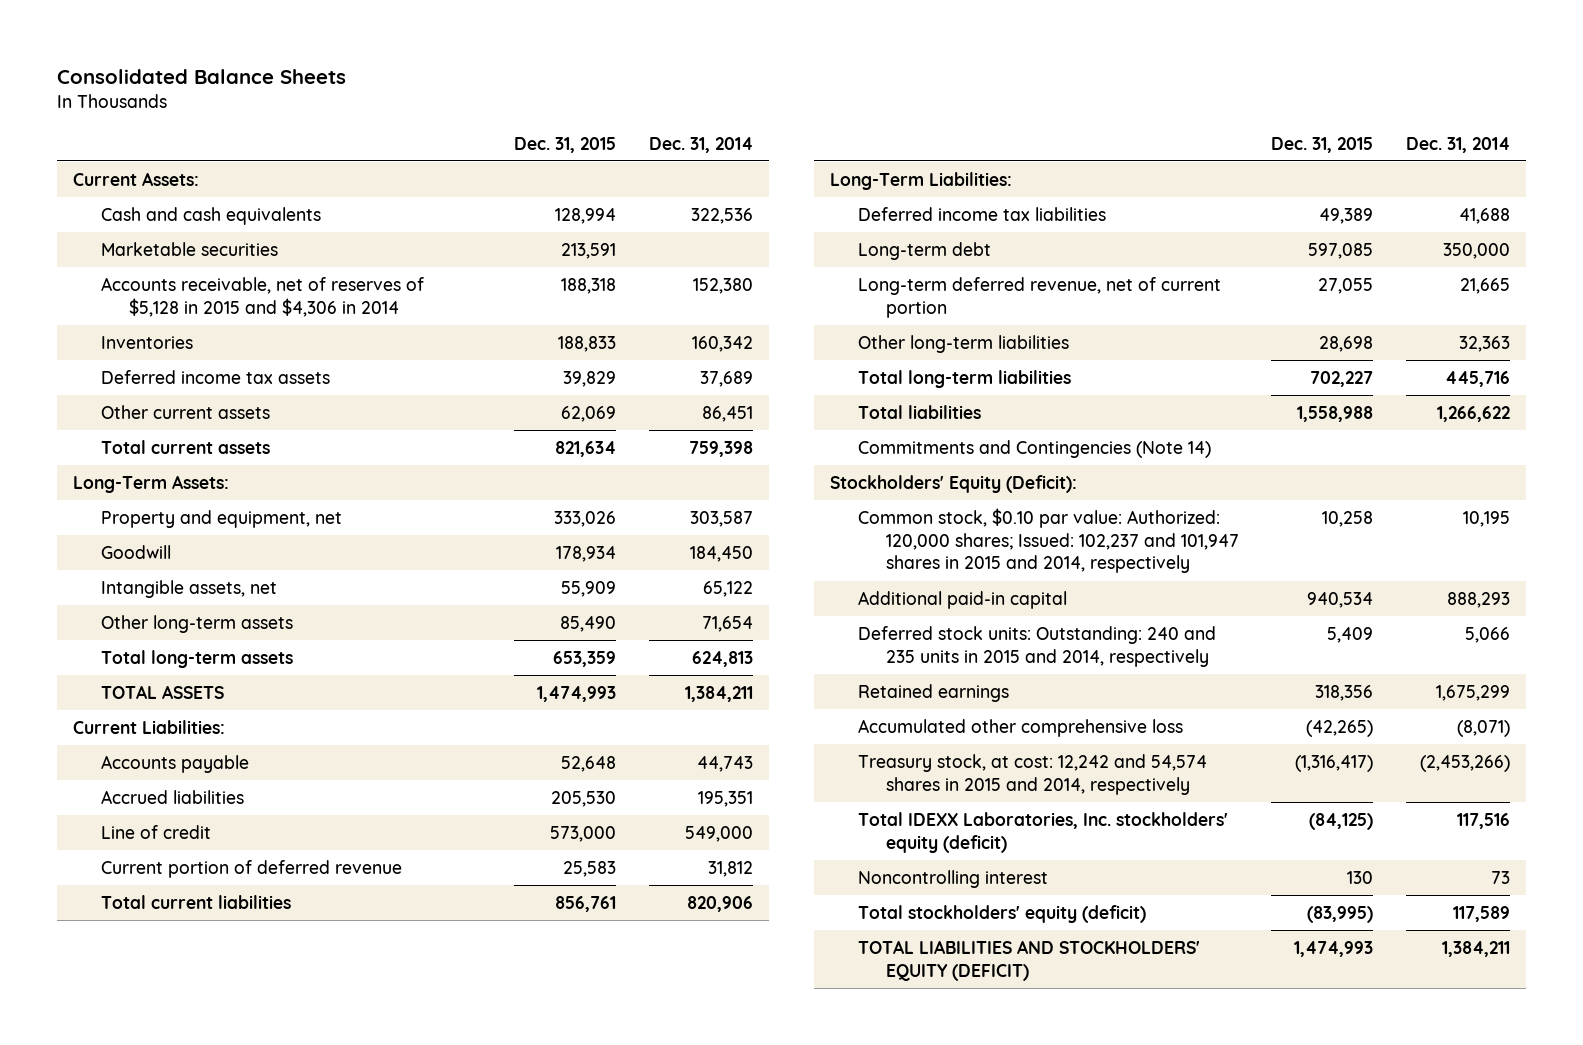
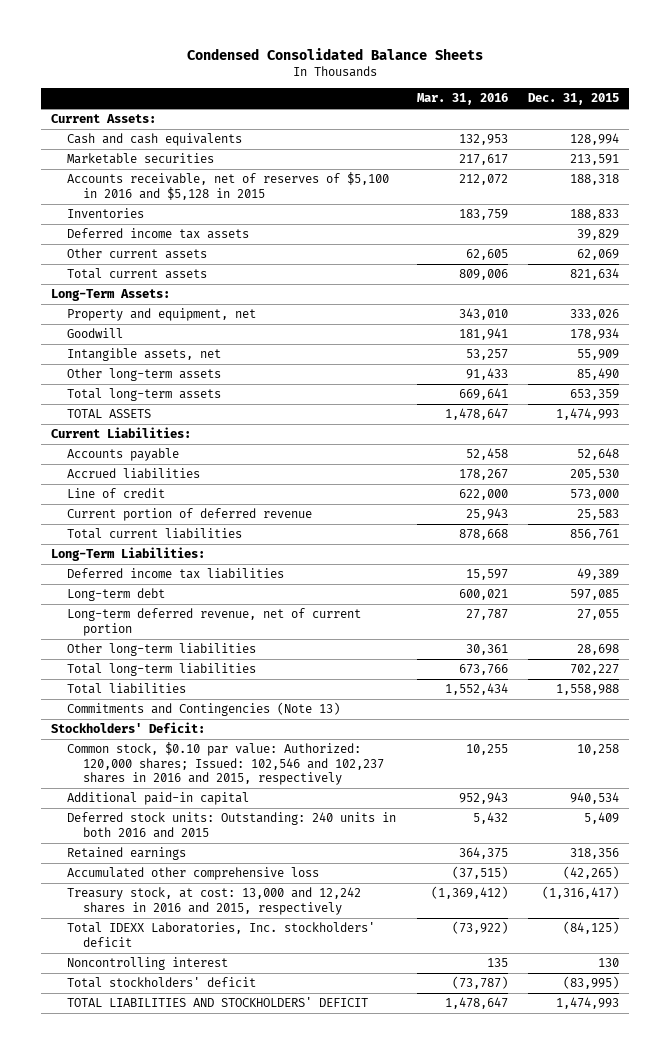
- Consolidated Balance Sheets
+ Condensed Consolidated Balance Sheets
- | Dec. 31, 2015 | Dec. 31, 2014
+ | Mar. 31, 2016 | Dec. 31, 2015
- Accounts receivable, net of reserves of $5,128 in 2015 and $4,306 in 2014 | 188,318 | 152,380
+ Accounts receivable, net of reserves of $5,100 in 2016 and $5,128 in 2015 | 212,072 | 188,318
- Commitments and Contingencies (Note 14)
- Stockholders' Equity (Deficit):
- Common stock, $0.10 par value: Authorized: 120,000 shares; Issued: 102,237 and 101,947 shares in 2015 and 2014, respectively | 10,258 | 10,195
+ Commitments and Contingencies (Note 13)
+ Stockholders' Deficit:
+ Common stock, $0.10 par value: Authorized: 120,000 shares; Issued: 102,546 and 102,237 shares in 2016 and 2015, respectively | 10,255 | 10,258
- Deferred stock units: Outstanding: 240 and 235 units in 2015 and 2014, respectively | 5,409 | 5,066
+ Deferred stock units: Outstanding: 240 units in both 2016 and 2015 | 5,432 | 5,409
- Treasury stock, at cost: 12,242 and 54,574 shares in 2015 and 2014, respectively | (1,316,417) | (2,453,266)
- Total IDEXX Laboratories, Inc. stockholders' equity (deficit) | (84,125) | 117,516
+ Treasury stock, at cost: 13,000 and 12,242 shares in 2016 and 2015, respectively | (1,369,412) | (1,316,417)
+ Total IDEXX Laboratories, Inc. stockholders' deficit | (73,922) | (84,125)
- Total stockholders' equity (deficit) | (83,995) | 117,589
- TOTAL LIABILITIES AND STOCKHOLDERS' EQUITY (DEFICIT) | 1,474,993 | 1,384,211
+ Total stockholders' deficit | (73,787) | (83,995)
+ TOTAL LIABILITIES AND STOCKHOLDERS' DEFICIT | 1,478,647 | 1,474,993

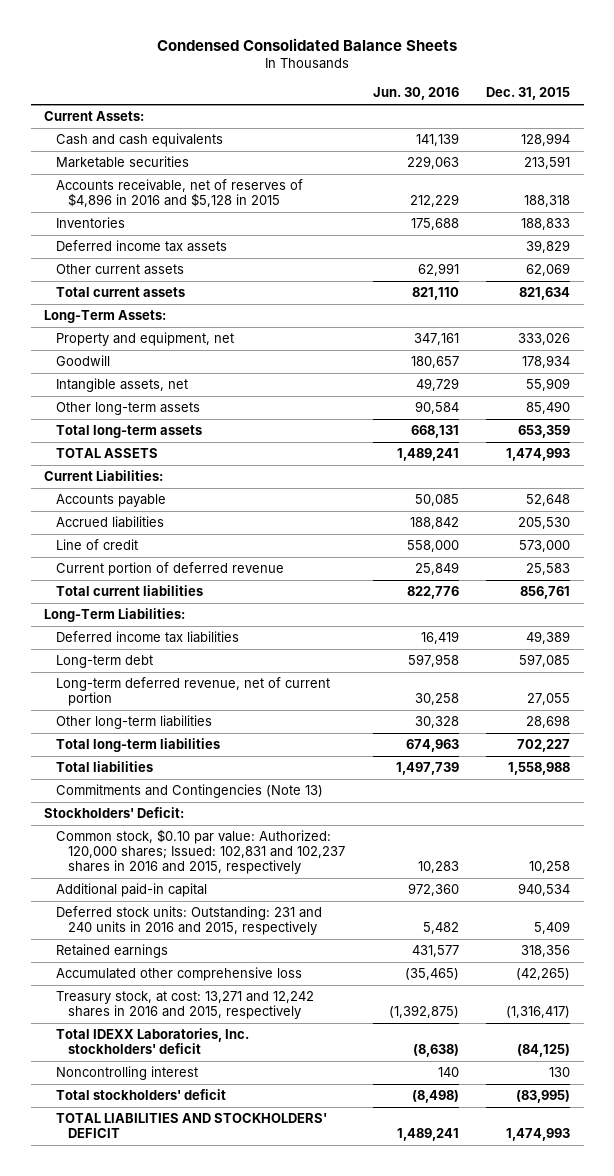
- | Mar. 31, 2016 | Dec. 31, 2015
+ | Jun. 30, 2016 | Dec. 31, 2015
- Accounts receivable, net of reserves of $5,100 in 2016 and $5,128 in 2015 | 212,072 | 188,318
+ Accounts receivable, net of reserves of $4,896 in 2016 and $5,128 in 2015 | 212,229 | 188,318
- Common stock, $0.10 par value: Authorized: 120,000 shares; Issued: 102,546 and 102,237 shares in 2016 and 2015, respectively | 10,255 | 10,258
+ Common stock, $0.10 par value: Authorized: 120,000 shares; Issued: 102,831 and 102,237 shares in 2016 and 2015, respectively | 10,283 | 10,258
- Deferred stock units: Outstanding: 240 units in both 2016 and 2015 | 5,432 | 5,409
+ Deferred stock units: Outstanding: 231 and 240 units in 2016 and 2015, respectively | 5,482 | 5,409
- Treasury stock, at cost: 13,000 and 12,242 shares in 2016 and 2015, respectively | (1,369,412) | (1,316,417)
+ Treasury stock, at cost: 13,271 and 12,242 shares in 2016 and 2015, respectively | (1,392,875) | (1,316,417)

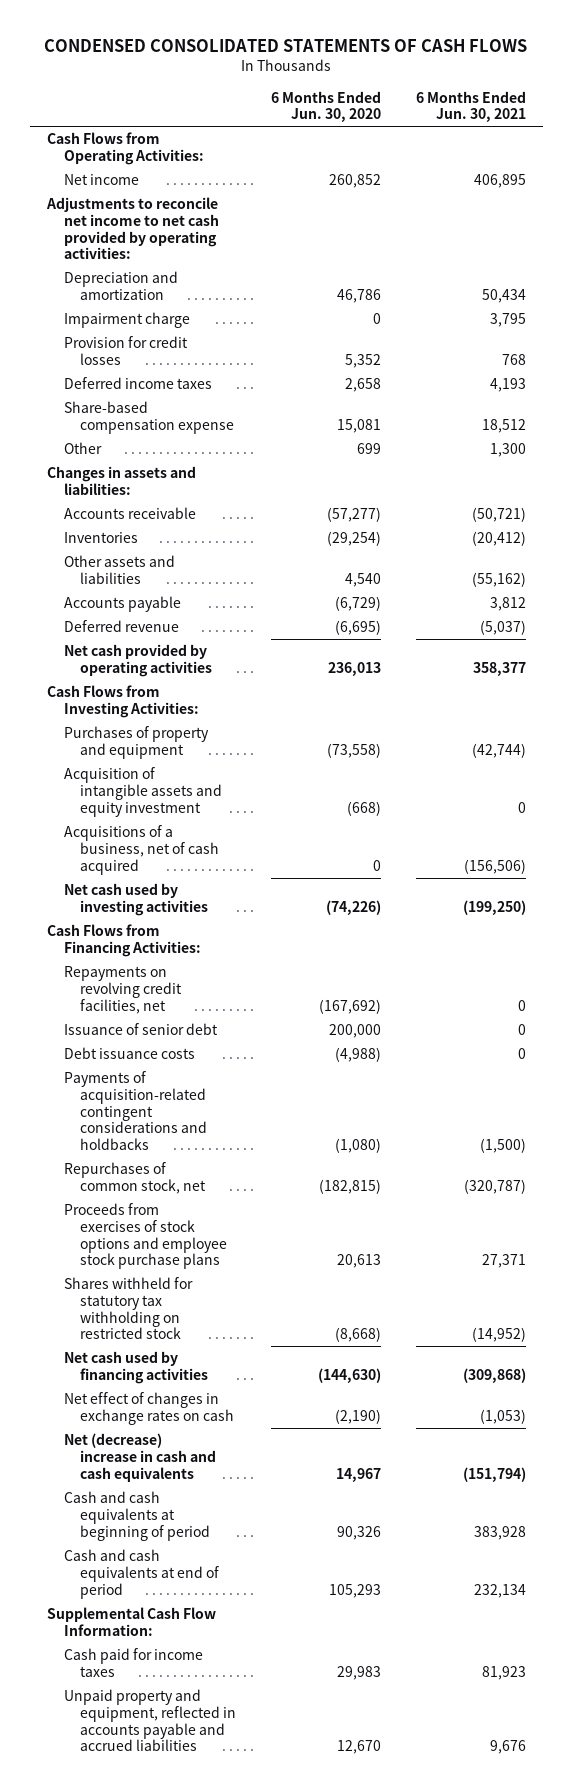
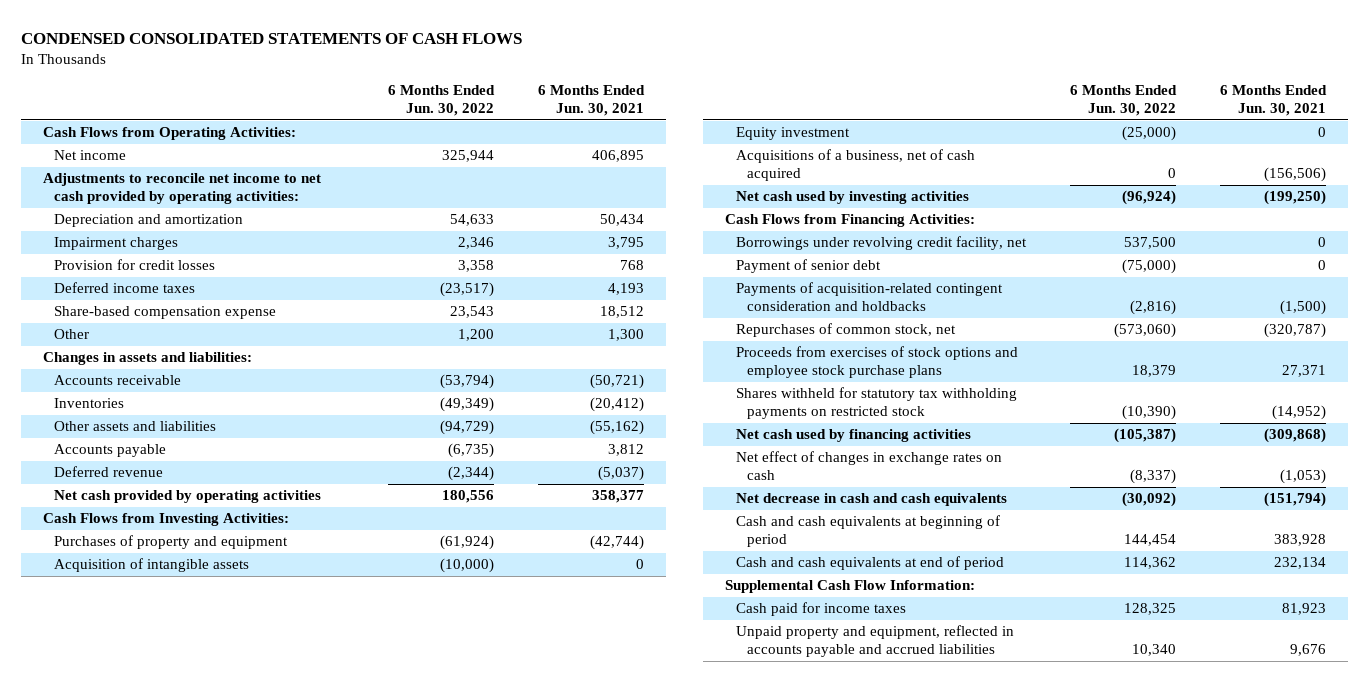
- | 6 Months Ended Jun. 30, 2020 | 6 Months Ended Jun. 30, 2021
+ | 6 Months Ended Jun. 30, 2022 | 6 Months Ended Jun. 30, 2021
- Impairment charge | 0 | 3,795
+ Impairment charges | 2,346 | 3,795
- Acquisition of intangible assets and equity investment | (668) | 0
+ Acquisition of intangible assets | (10,000) | 0
+ Equity investment | (25,000) | 0
- Repayments on revolving credit facilities, net | (167,692) | 0
- Issuance of senior debt | 200,000 | 0
- Debt issuance costs | (4,988) | 0
- Payments of acquisition-related contingent considerations and holdbacks | (1,080) | (1,500)
+ Borrowings under revolving credit facility, net | 537,500 | 0
+ Payment of senior debt | (75,000) | 0
+ Payments of acquisition-related contingent consideration and holdbacks | (2,816) | (1,500)
- Shares withheld for statutory tax withholding on restricted stock | (8,668) | (14,952)
+ Shares withheld for statutory tax withholding payments on restricted stock | (10,390) | (14,952)
- Net (decrease) increase in cash and cash equivalents | 14,967 | (151,794)
+ Net decrease in cash and cash equivalents | (30,092) | (151,794)

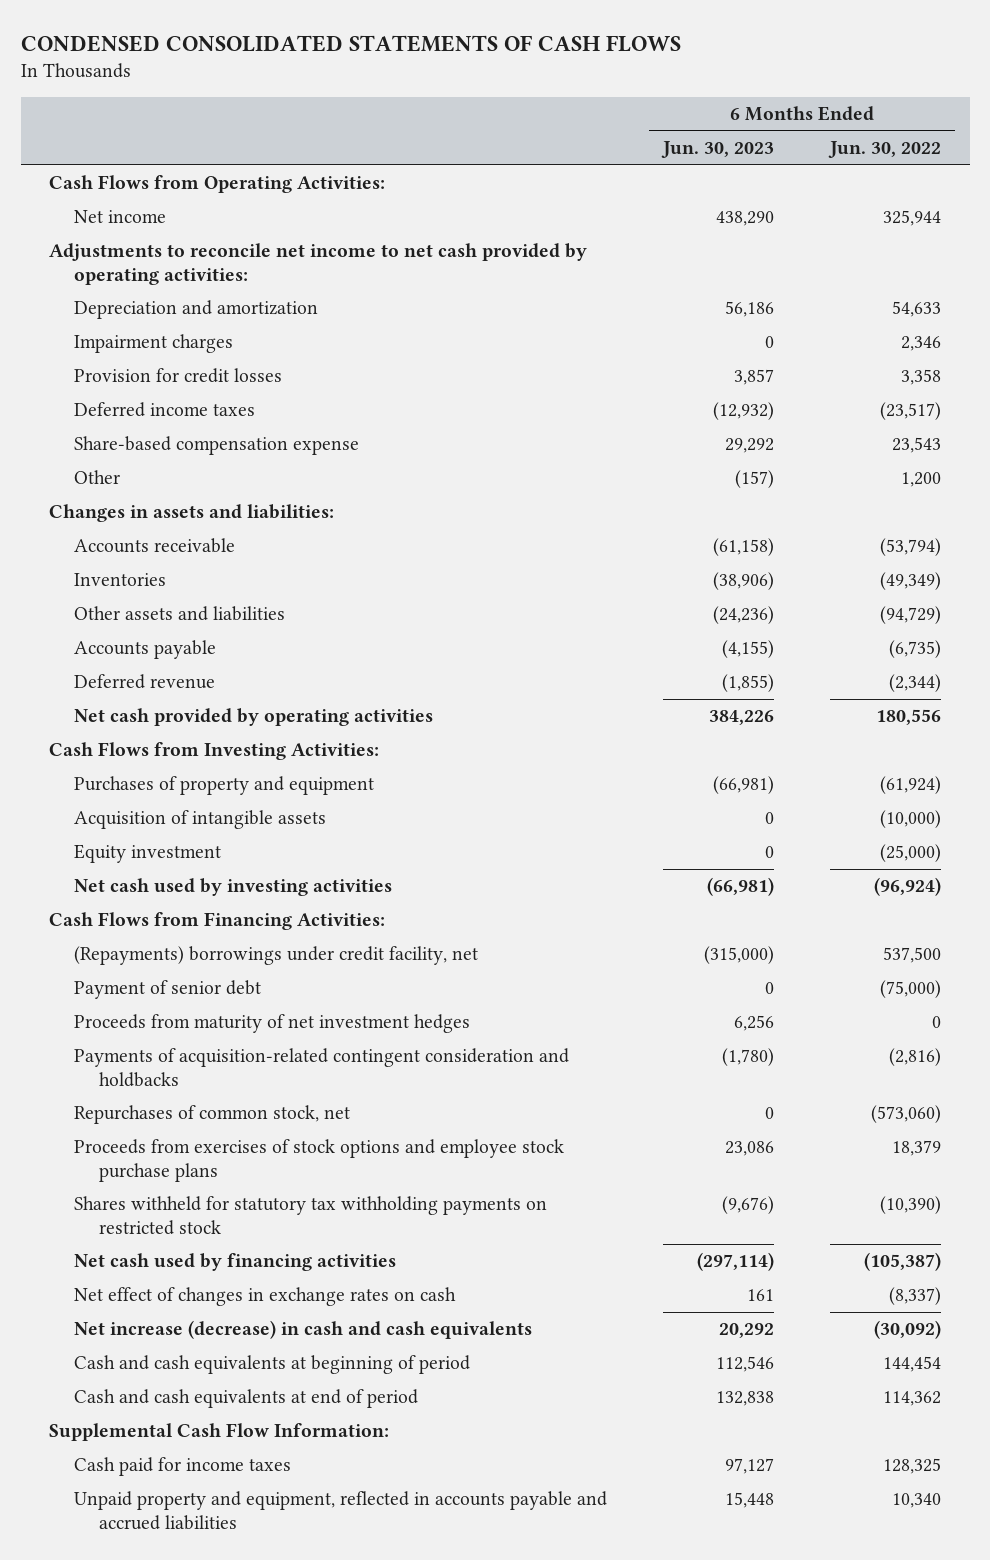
- | 6 Months Ended Jun. 30, 2022 | 6 Months Ended Jun. 30, 2021
+ | 6 Months Ended Jun. 30, 2023 | 6 Months Ended Jun. 30, 2022
- Acquisitions of a business, net of cash acquired | 0 | (156,506)
- Borrowings under revolving credit facility, net | 537,500 | 0
+ (Repayments) borrowings under credit facility, net | (315,000) | 537,500
+ Proceeds from maturity of net investment hedges | 6,256 | 0
- Net decrease in cash and cash equivalents | (30,092) | (151,794)
+ Net increase (decrease) in cash and cash equivalents | 20,292 | (30,092)

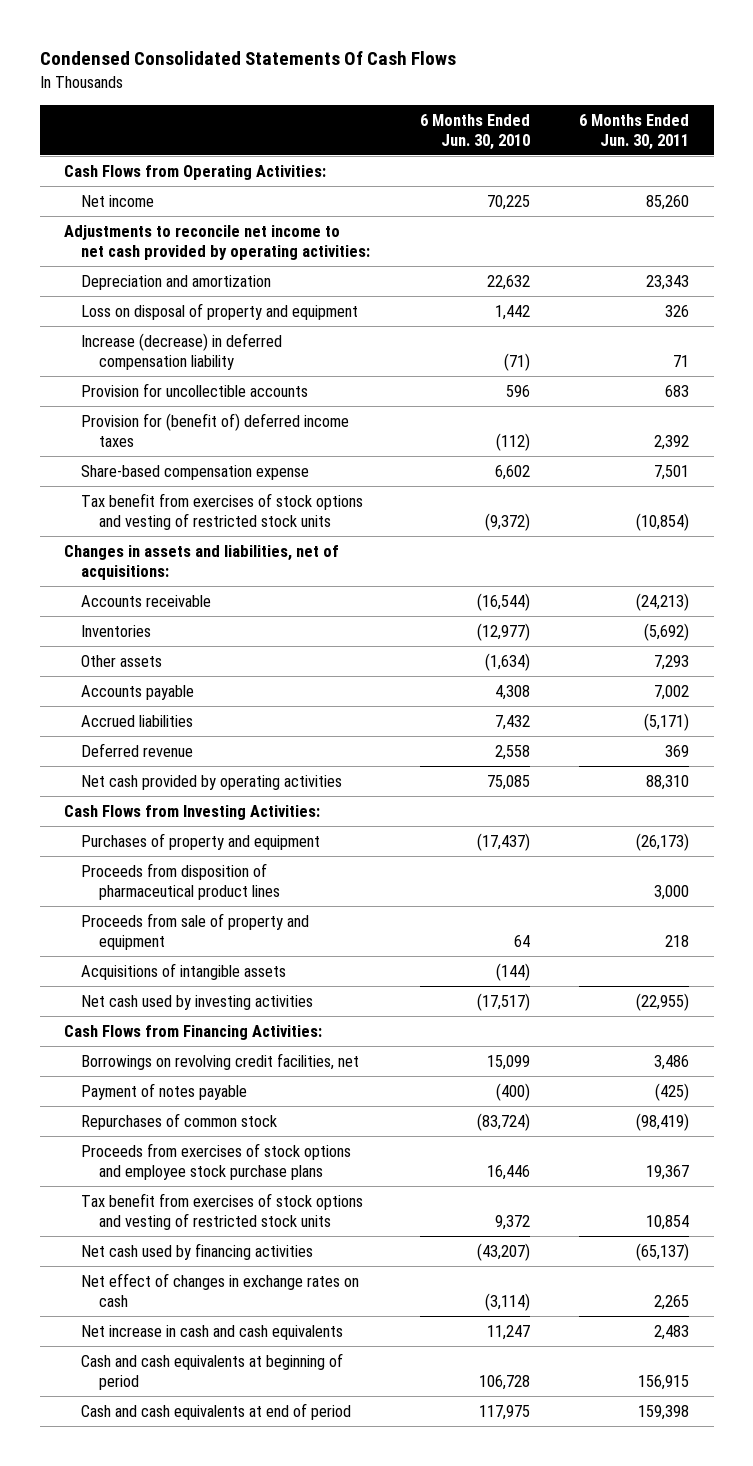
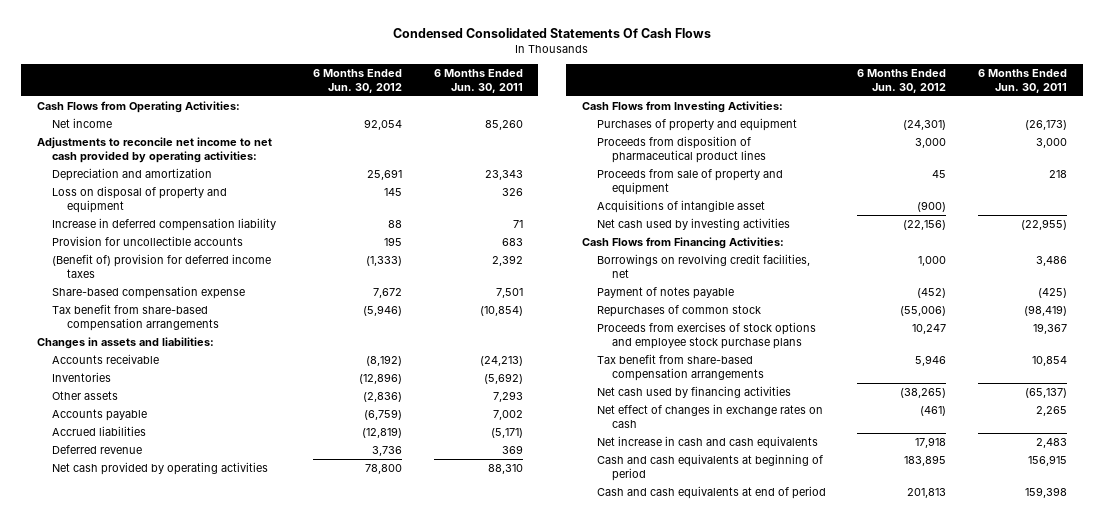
- | 6 Months Ended Jun. 30, 2010 | 6 Months Ended Jun. 30, 2011
+ | 6 Months Ended Jun. 30, 2012 | 6 Months Ended Jun. 30, 2011
- Increase (decrease) in deferred compensation liability | (71) | 71
+ Increase in deferred compensation liability | 88 | 71
- Provision for (benefit of) deferred income taxes | (112) | 2,392
+ (Benefit of) provision for deferred income taxes | (1,333) | 2,392
- Tax benefit from exercises of stock options and vesting of restricted stock units | (9,372) | (10,854)
- Changes in assets and liabilities, net of acquisitions:
+ Tax benefit from share-based compensation arrangements | (5,946) | (10,854)
+ Changes in assets and liabilities:
- Acquisitions of intangible assets | (144) |
+ Acquisitions of intangible asset | (900) |
- Tax benefit from exercises of stock options and vesting of restricted stock units | 9,372 | 10,854
+ Tax benefit from share-based compensation arrangements | 5,946 | 10,854

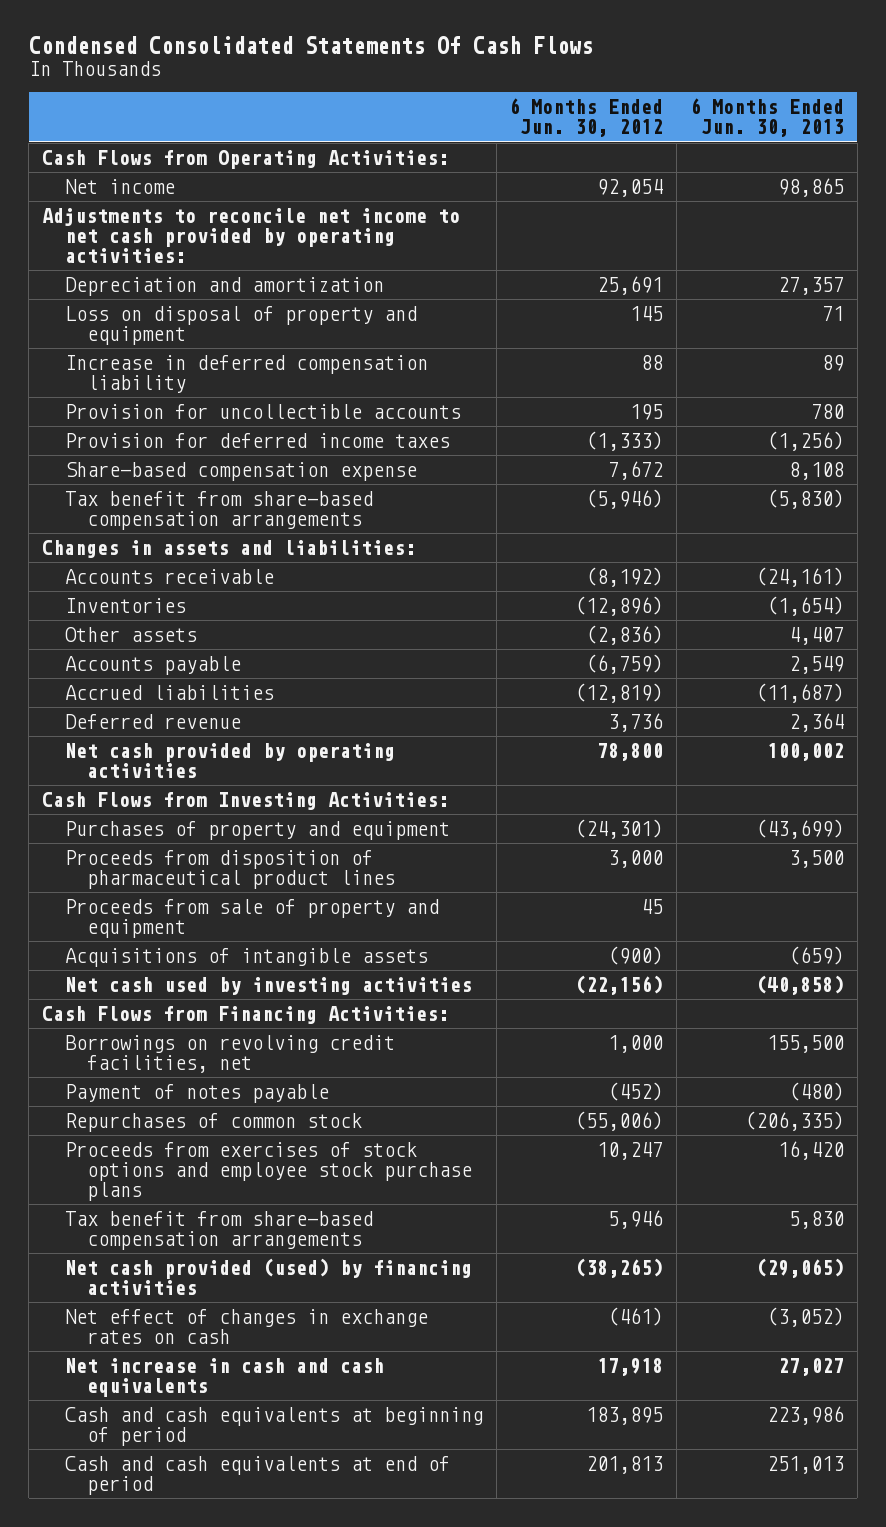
- | 6 Months Ended Jun. 30, 2012 | 6 Months Ended Jun. 30, 2011
+ | 6 Months Ended Jun. 30, 2012 | 6 Months Ended Jun. 30, 2013
- (Benefit of) provision for deferred income taxes | (1,333) | 2,392
+ Provision for deferred income taxes | (1,333) | (1,256)
- Acquisitions of intangible asset | (900) |
+ Acquisitions of intangible assets | (900) | (659)
- Net cash used by financing activities | (38,265) | (65,137)
+ Net cash provided (used) by financing activities | (38,265) | (29,065)

